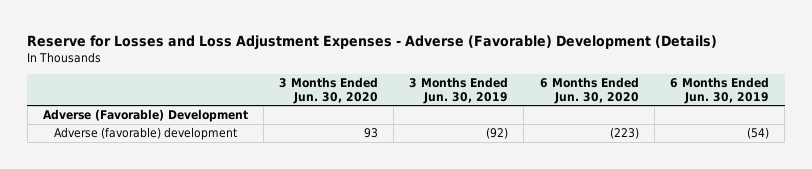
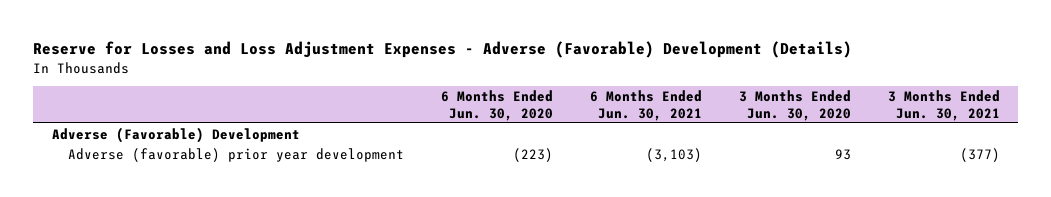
- | 3 Months Ended Jun. 30, 2020 | 3 Months Ended Jun. 30, 2019 | 6 Months Ended Jun. 30, 2020 | 6 Months Ended Jun. 30, 2019
+ | 6 Months Ended Jun. 30, 2020 | 6 Months Ended Jun. 30, 2021 | 3 Months Ended Jun. 30, 2020 | 3 Months Ended Jun. 30, 2021
- Adverse (favorable) development | 93 | (92) | (223) | (54)
+ Adverse (favorable) prior year development | (223) | (3,103) | 93 | (377)

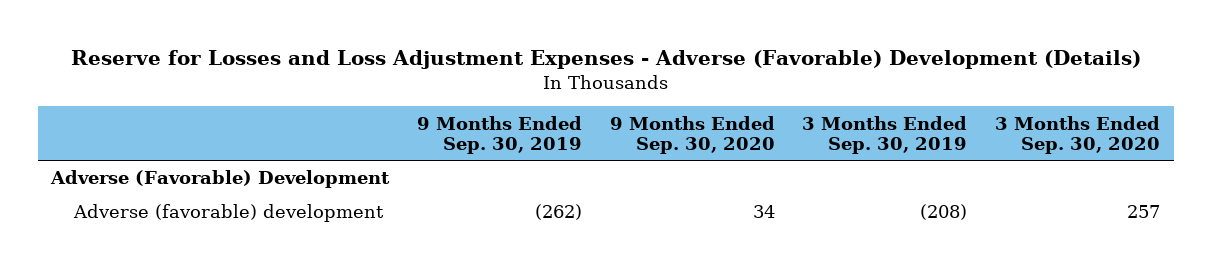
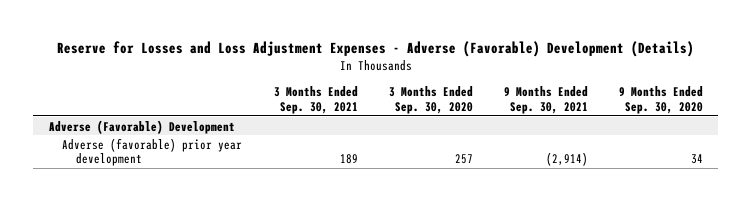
- | 9 Months Ended Sep. 30, 2019 | 9 Months Ended Sep. 30, 2020 | 3 Months Ended Sep. 30, 2019 | 3 Months Ended Sep. 30, 2020
+ | 3 Months Ended Sep. 30, 2021 | 3 Months Ended Sep. 30, 2020 | 9 Months Ended Sep. 30, 2021 | 9 Months Ended Sep. 30, 2020
- Adverse (favorable) development | (262) | 34 | (208) | 257
+ Adverse (favorable) prior year development | 189 | 257 | (2,914) | 34

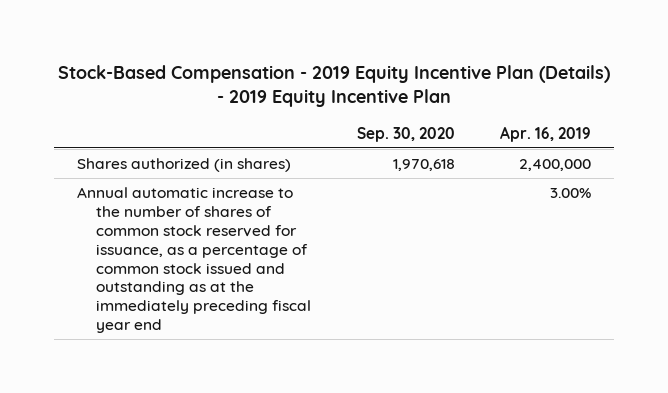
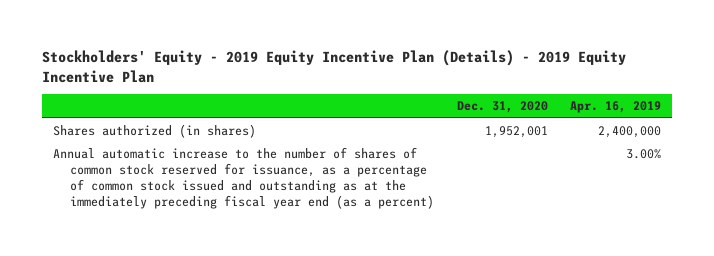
- Stock-Based Compensation - 2019 Equity Incentive Plan (Details) - 2019 Equity Incentive Plan
+ Stockholders' Equity - 2019 Equity Incentive Plan (Details) - 2019 Equity Incentive Plan
- | Sep. 30, 2020 | Apr. 16, 2019
+ | Dec. 31, 2020 | Apr. 16, 2019
- Annual automatic increase to the number of shares of common stock reserved for issuance, as a percentage of common stock issued and outstanding as at the immediately preceding fiscal year end | | 3.00%
+ Annual automatic increase to the number of shares of common stock reserved for issuance, as a percentage of common stock issued and outstanding as at the immediately preceding fiscal year end (as a percent) | | 3.00%

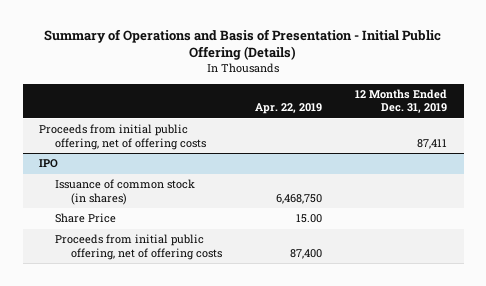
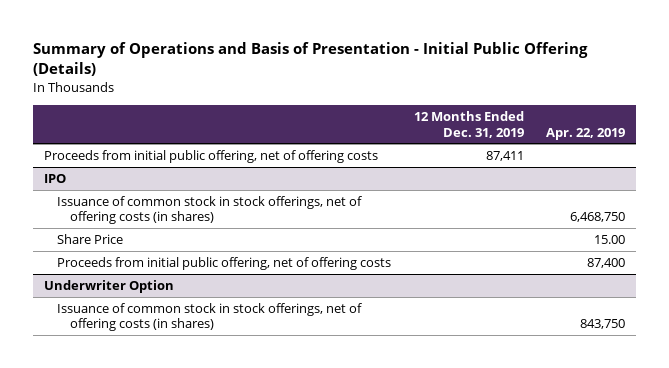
- | Apr. 22, 2019 | 12 Months Ended Dec. 31, 2019
+ | 12 Months Ended Dec. 31, 2019 | Apr. 22, 2019
@ IPO
- Issuance of common stock (in shares) | 6,468,750 |
+ Issuance of common stock in stock offerings, net of offering costs (in shares) | | 6,468,750
+ Underwriter Option
+ Issuance of common stock in stock offerings, net of offering costs (in shares) | | 843,750

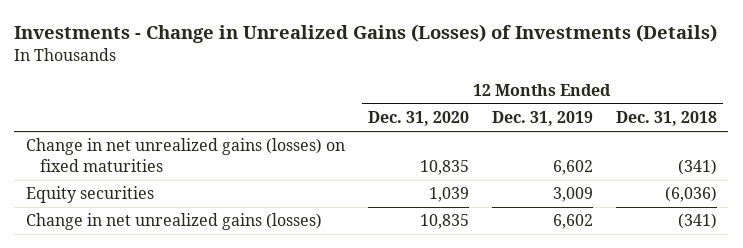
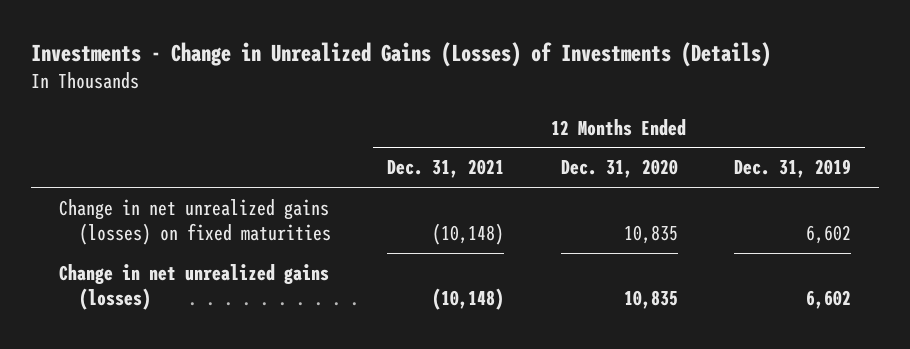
- | 12 Months Ended Dec. 31, 2020 | 12 Months Ended Dec. 31, 2019 | 12 Months Ended Dec. 31, 2018
+ | 12 Months Ended Dec. 31, 2021 | 12 Months Ended Dec. 31, 2020 | 12 Months Ended Dec. 31, 2019
- Equity securities | 1,039 | 3,009 | (6,036)

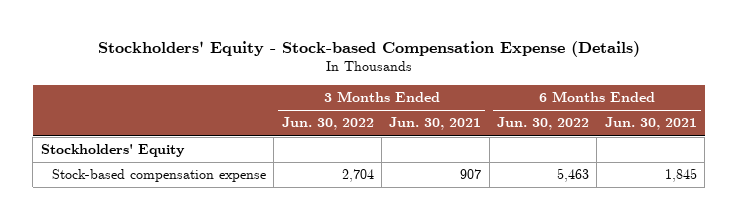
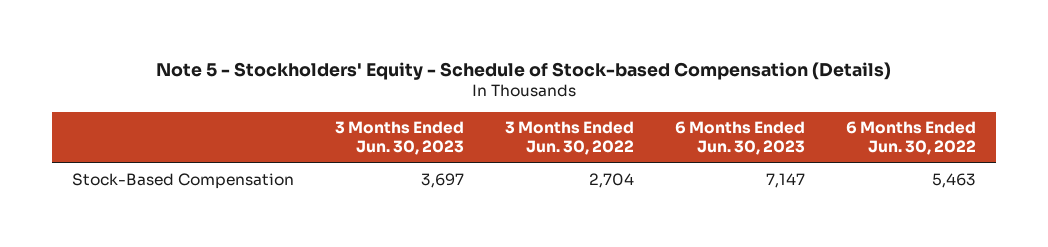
- Stockholders' Equity - Stock-based Compensation Expense (Details)
+ Note 5 - Stockholders' Equity - Schedule of Stock-based Compensation (Details)
- | 3 Months Ended Jun. 30, 2022 | 3 Months Ended Jun. 30, 2021 | 6 Months Ended Jun. 30, 2022 | 6 Months Ended Jun. 30, 2021
+ | 3 Months Ended Jun. 30, 2023 | 3 Months Ended Jun. 30, 2022 | 6 Months Ended Jun. 30, 2023 | 6 Months Ended Jun. 30, 2022
- Stockholders' Equity
- Stock-based compensation expense | 2,704 | 907 | 5,463 | 1,845
+ Stock-Based Compensation | 3,697 | 2,704 | 7,147 | 5,463

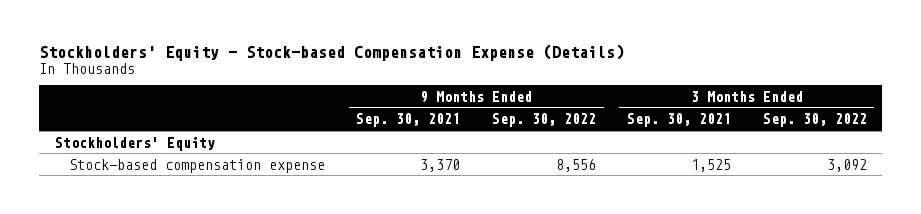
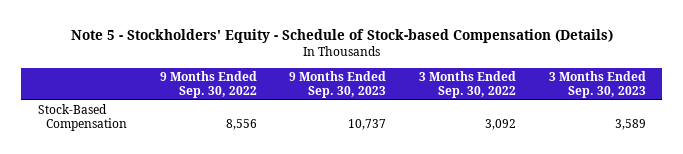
- Stockholders' Equity - Stock-based Compensation Expense (Details)
+ Note 5 - Stockholders' Equity - Schedule of Stock-based Compensation (Details)
- | 9 Months Ended Sep. 30, 2021 | 9 Months Ended Sep. 30, 2022 | 3 Months Ended Sep. 30, 2021 | 3 Months Ended Sep. 30, 2022
+ | 9 Months Ended Sep. 30, 2022 | 9 Months Ended Sep. 30, 2023 | 3 Months Ended Sep. 30, 2022 | 3 Months Ended Sep. 30, 2023
- Stockholders' Equity
- Stock-based compensation expense | 3,370 | 8,556 | 1,525 | 3,092
+ Stock-Based Compensation | 8,556 | 10,737 | 3,092 | 3,589

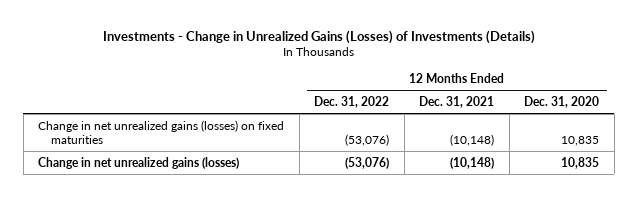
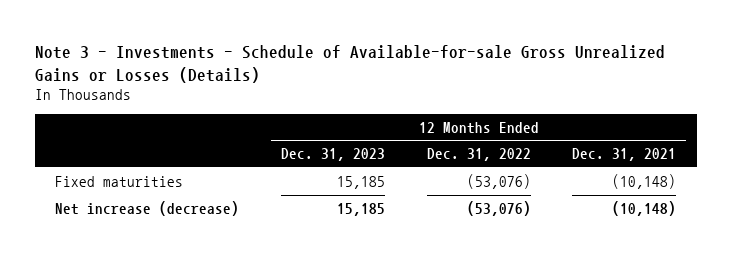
- Investments - Change in Unrealized Gains (Losses) of Investments (Details)
+ Note 3 - Investments - Schedule of Available-for-sale Gross Unrealized Gains or Losses (Details)
- | 12 Months Ended Dec. 31, 2022 | 12 Months Ended Dec. 31, 2021 | 12 Months Ended Dec. 31, 2020
+ | 12 Months Ended Dec. 31, 2023 | 12 Months Ended Dec. 31, 2022 | 12 Months Ended Dec. 31, 2021
- Change in net unrealized gains (losses) on fixed maturities | (53,076) | (10,148) | 10,835
- Change in net unrealized gains (losses) | (53,076) | (10,148) | 10,835
+ Fixed maturities | 15,185 | (53,076) | (10,148)
+ Net increase (decrease) | 15,185 | (53,076) | (10,148)

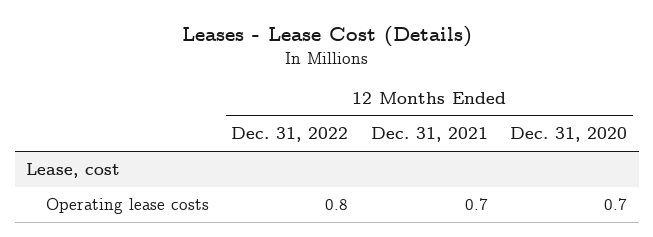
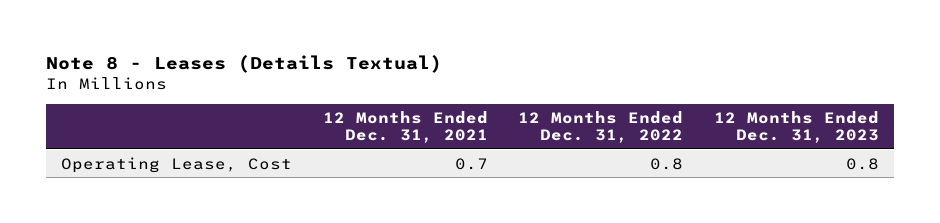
- Leases - Lease Cost (Details)
+ Note 8 - Leases (Details Textual)
- | 12 Months Ended Dec. 31, 2022 | 12 Months Ended Dec. 31, 2021 | 12 Months Ended Dec. 31, 2020
+ | 12 Months Ended Dec. 31, 2021 | 12 Months Ended Dec. 31, 2022 | 12 Months Ended Dec. 31, 2023
- Lease, cost
- Operating lease costs | 0.8 | 0.7 | 0.7
+ Operating Lease, Cost | 0.7 | 0.8 | 0.8

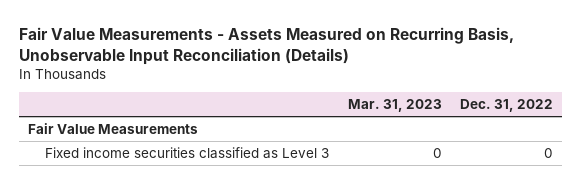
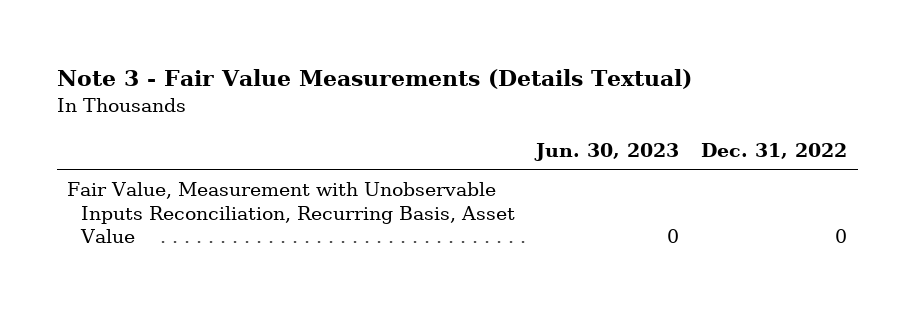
- Fair Value Measurements - Assets Measured on Recurring Basis, Unobservable Input Reconciliation (Details)
+ Note 3 - Fair Value Measurements (Details Textual)
- | Mar. 31, 2023 | Dec. 31, 2022
+ | Jun. 30, 2023 | Dec. 31, 2022
- Fair Value Measurements
- Fixed income securities classified as Level 3 | 0 | 0
+ Fair Value, Measurement with Unobservable Inputs Reconciliation, Recurring Basis, Asset Value | 0 | 0

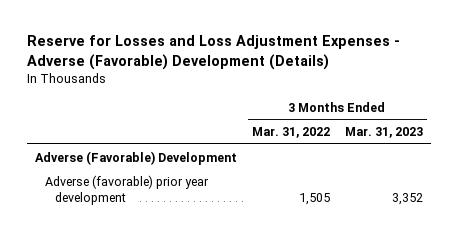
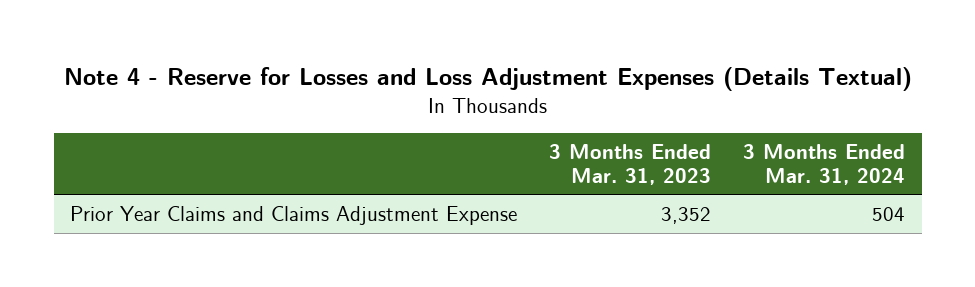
- Reserve for Losses and Loss Adjustment Expenses - Adverse (Favorable) Development (Details)
+ Note 4 - Reserve for Losses and Loss Adjustment Expenses (Details Textual)
- | 3 Months Ended Mar. 31, 2022 | 3 Months Ended Mar. 31, 2023
+ | 3 Months Ended Mar. 31, 2023 | 3 Months Ended Mar. 31, 2024
- Adverse (Favorable) Development
- Adverse (favorable) prior year development | 1,505 | 3,352
+ Prior Year Claims and Claims Adjustment Expense | 3,352 | 504

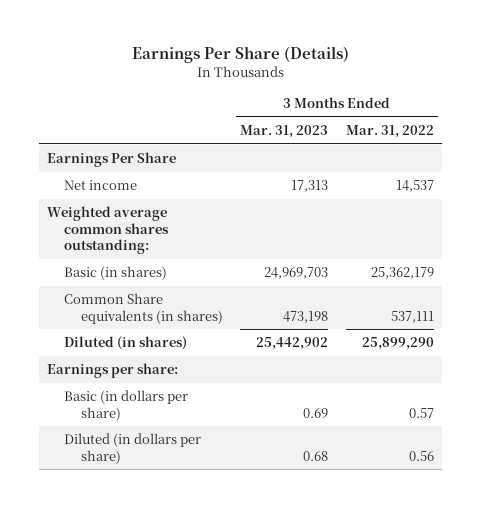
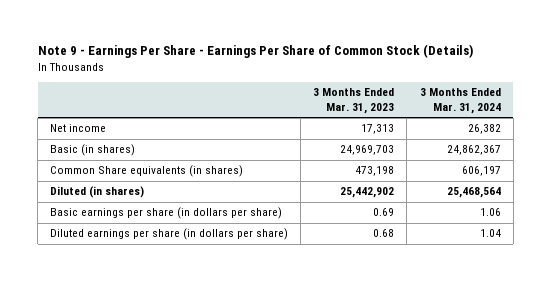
- Earnings Per Share (Details)
+ Note 9 - Earnings Per Share - Earnings Per Share of Common Stock (Details)
- | 3 Months Ended Mar. 31, 2023 | 3 Months Ended Mar. 31, 2022
+ | 3 Months Ended Mar. 31, 2023 | 3 Months Ended Mar. 31, 2024
- Earnings Per Share
- Weighted average common shares outstanding:
- Earnings per share:
- Basic (in dollars per share) | 0.69 | 0.57
- Diluted (in dollars per share) | 0.68 | 0.56
+ Basic earnings per share (in dollars per share) | 0.69 | 1.06
+ Diluted earnings per share (in dollars per share) | 0.68 | 1.04

